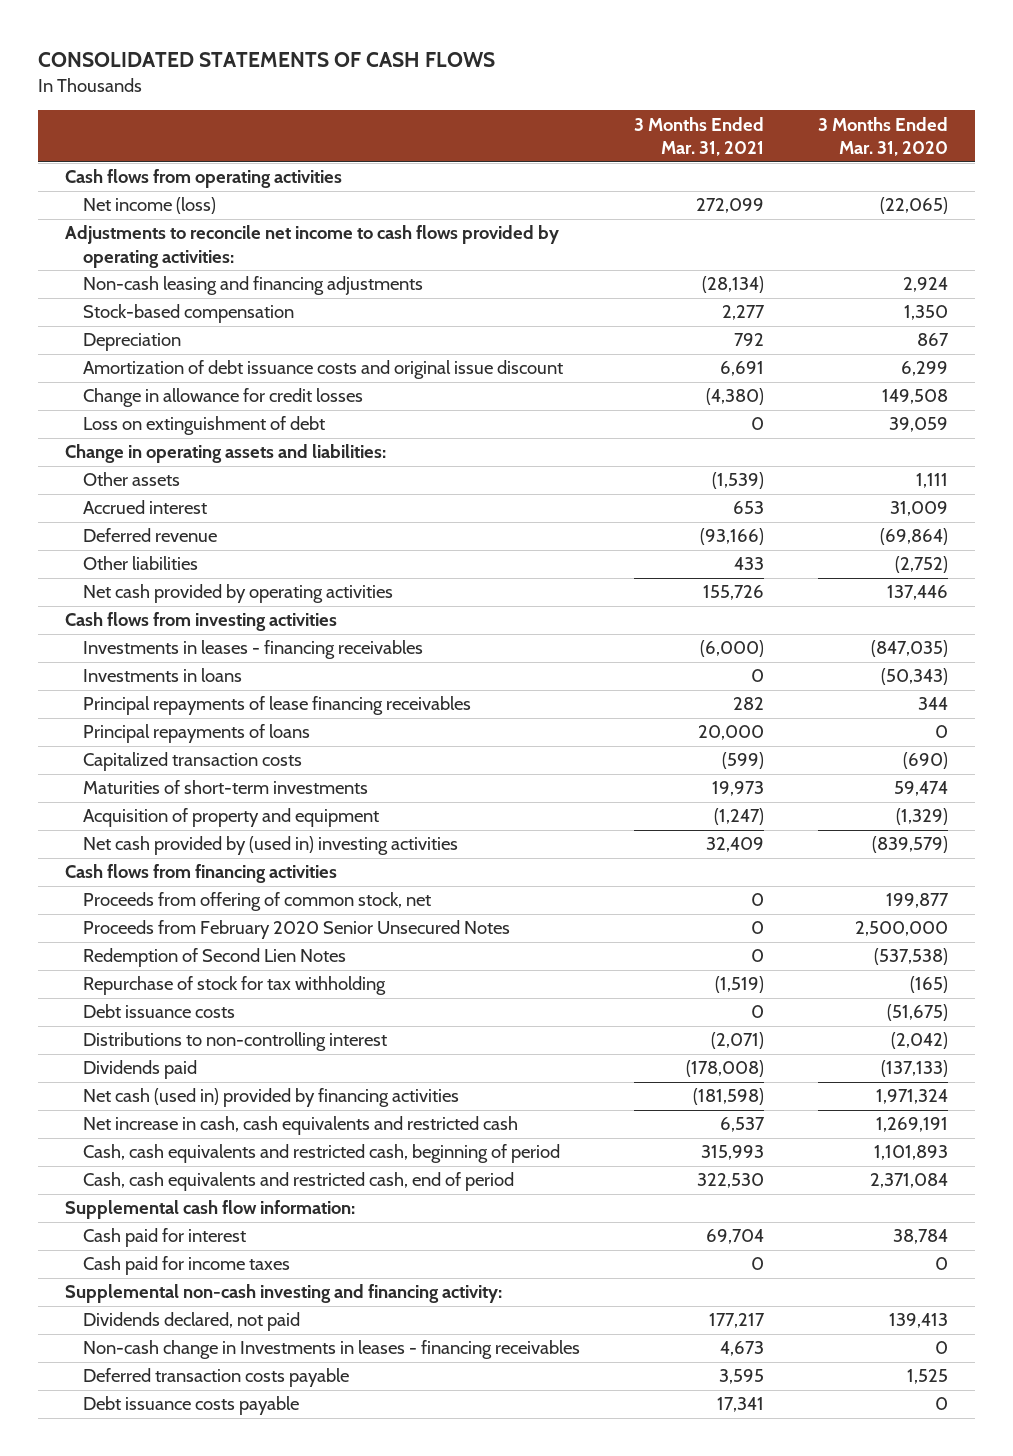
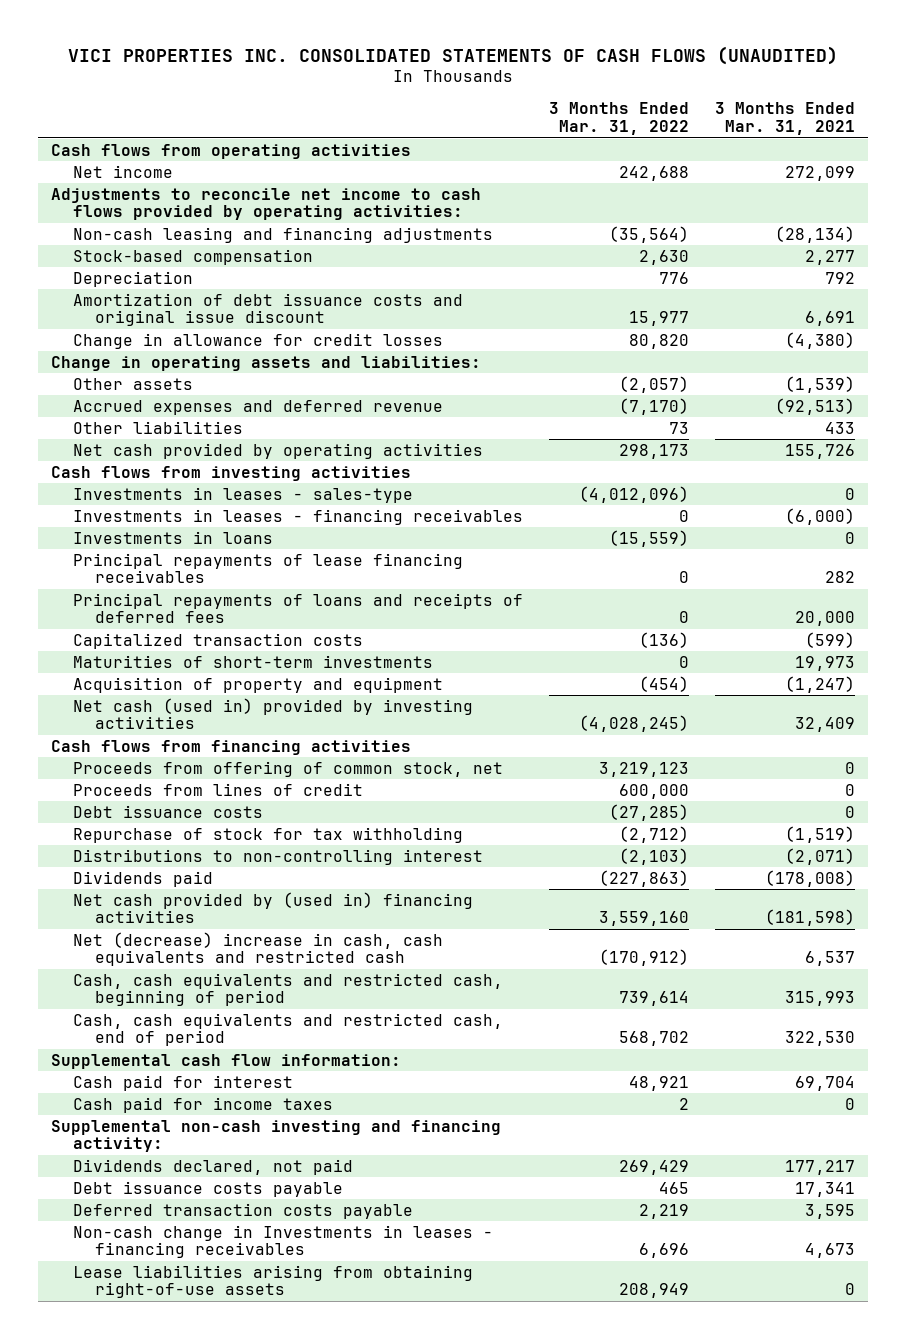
- CONSOLIDATED STATEMENTS OF CASH FLOWS
+ VICI PROPERTIES INC. CONSOLIDATED STATEMENTS OF CASH FLOWS (UNAUDITED)
- | 3 Months Ended Mar. 31, 2021 | 3 Months Ended Mar. 31, 2020
+ | 3 Months Ended Mar. 31, 2022 | 3 Months Ended Mar. 31, 2021
- Net income (loss) | 272,099 | (22,065)
+ Net income | 242,688 | 272,099
- Loss on extinguishment of debt | 0 | 39,059
- Accrued interest | 653 | 31,009
- Deferred revenue | (93,166) | (69,864)
+ Accrued expenses and deferred revenue | (7,170) | (92,513)
+ Investments in leases - sales-type | (4,012,096) | 0
- Principal repayments of loans | 20,000 | 0
+ Principal repayments of loans and receipts of deferred fees | 0 | 20,000
- Net cash provided by (used in) investing activities | 32,409 | (839,579)
+ Net cash (used in) provided by investing activities | (4,028,245) | 32,409
- Proceeds from February 2020 Senior Unsecured Notes | 0 | 2,500,000
- Redemption of Second Lien Notes | 0 | (537,538)
+ Proceeds from lines of credit | 600,000 | 0
moved down: Repurchase of stock for tax withholding | (2,712) | (1,519)
- Net cash (used in) provided by financing activities | (181,598) | 1,971,324
- Net increase in cash, cash equivalents and restricted cash | 6,537 | 1,269,191
+ Net cash provided by (used in) financing activities | 3,559,160 | (181,598)
+ Net (decrease) increase in cash, cash equivalents and restricted cash | (170,912) | 6,537
moved down: Deferred transaction costs payable | 2,219 | 3,595
moved down: Non-cash change in Investments in leases - financing receivables | 6,696 | 4,673
+ Lease liabilities arising from obtaining right-of-use assets | 208,949 | 0

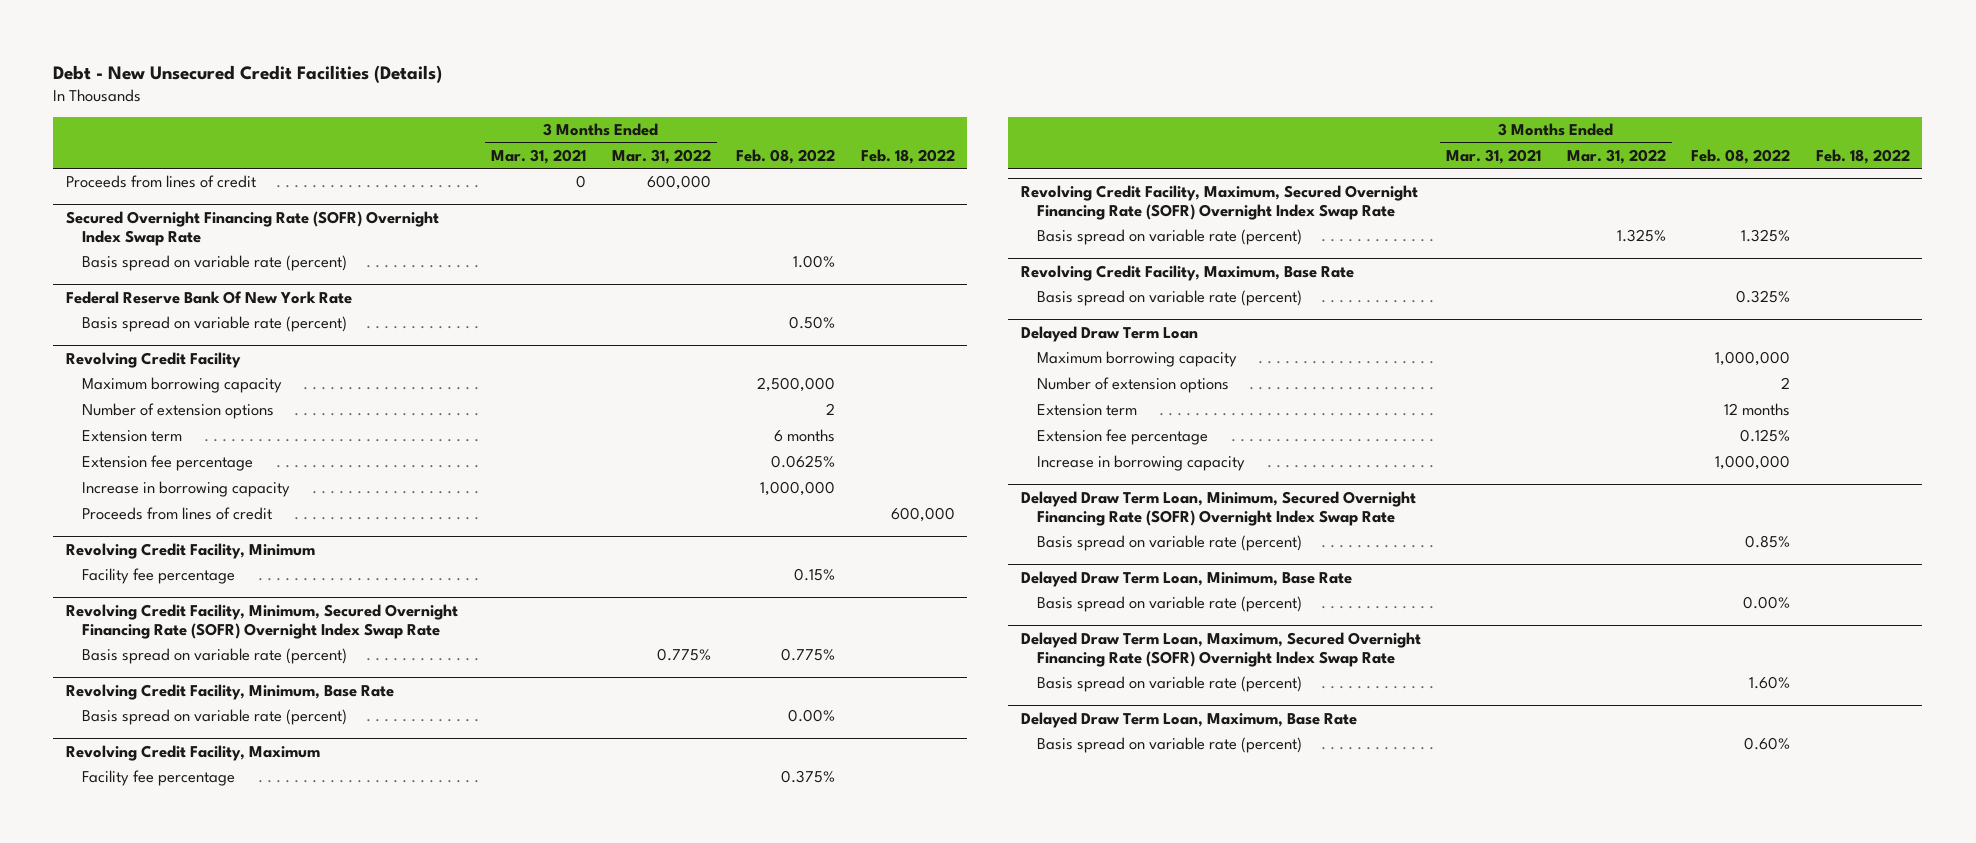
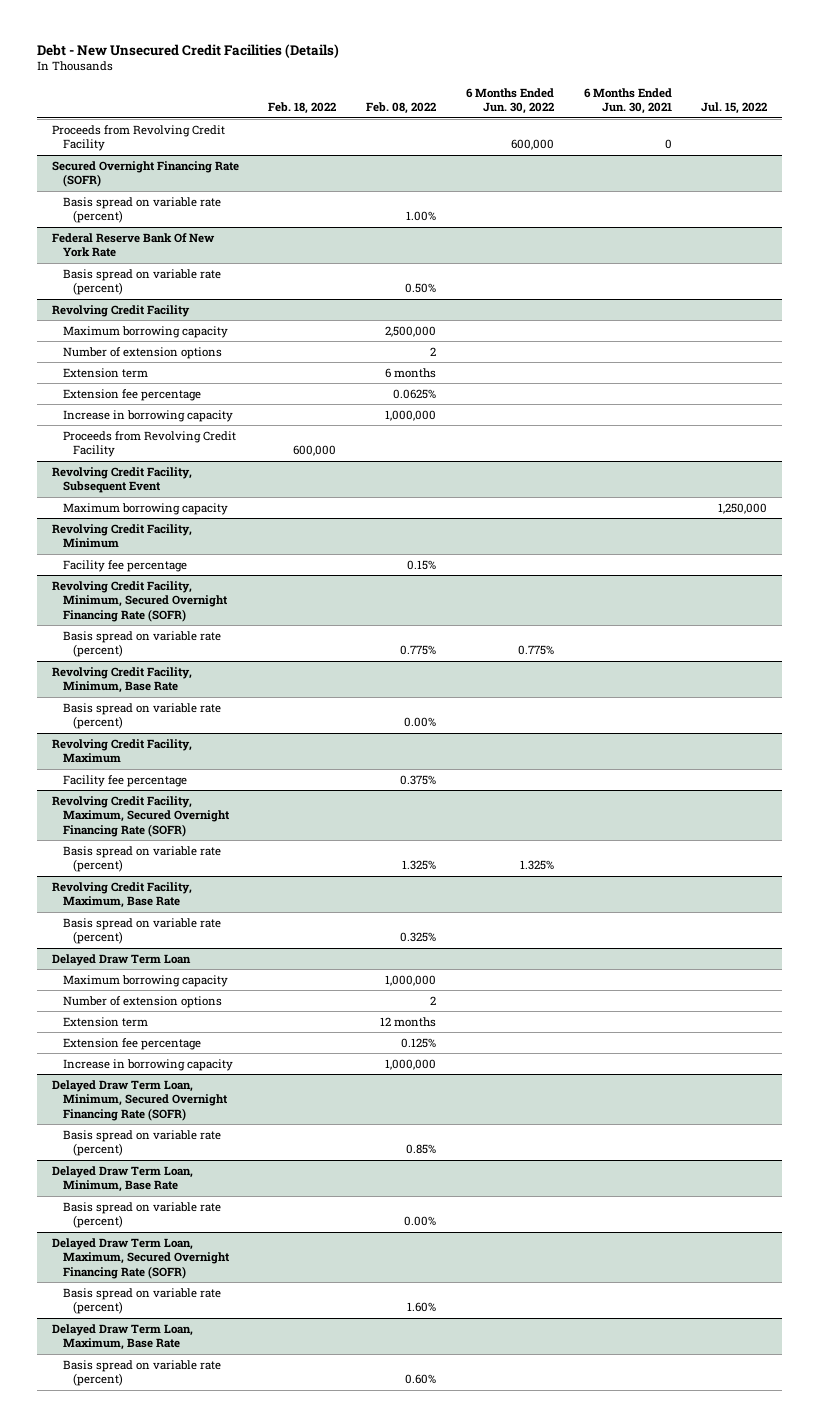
- | 3 Months Ended Mar. 31, 2021 | 3 Months Ended Mar. 31, 2022 | Feb. 08, 2022 | Feb. 18, 2022
+ | Feb. 18, 2022 | Feb. 08, 2022 | 6 Months Ended Jun. 30, 2022 | 6 Months Ended Jun. 30, 2021 | Jul. 15, 2022
- Proceeds from lines of credit | 0 | 600,000 | |
- Secured Overnight Financing Rate (SOFR) Overnight Index Swap Rate
+ Proceeds from Revolving Credit Facility | | | 600,000 | 0 |
+ Secured Overnight Financing Rate (SOFR)
@ Revolving Credit Facility
- Proceeds from lines of credit | | | | 600,000
+ Proceeds from Revolving Credit Facility | 600,000 | | | |
+ Revolving Credit Facility, Subsequent Event
+ Maximum borrowing capacity | | | | | 1,250,000
- Revolving Credit Facility, Minimum, Secured Overnight Financing Rate (SOFR) Overnight Index Swap Rate
+ Revolving Credit Facility, Minimum, Secured Overnight Financing Rate (SOFR)
- Revolving Credit Facility, Maximum, Secured Overnight Financing Rate (SOFR) Overnight Index Swap Rate
+ Revolving Credit Facility, Maximum, Secured Overnight Financing Rate (SOFR)
- Delayed Draw Term Loan, Minimum, Secured Overnight Financing Rate (SOFR) Overnight Index Swap Rate
+ Delayed Draw Term Loan, Minimum, Secured Overnight Financing Rate (SOFR)
- Delayed Draw Term Loan, Maximum, Secured Overnight Financing Rate (SOFR) Overnight Index Swap Rate
+ Delayed Draw Term Loan, Maximum, Secured Overnight Financing Rate (SOFR)

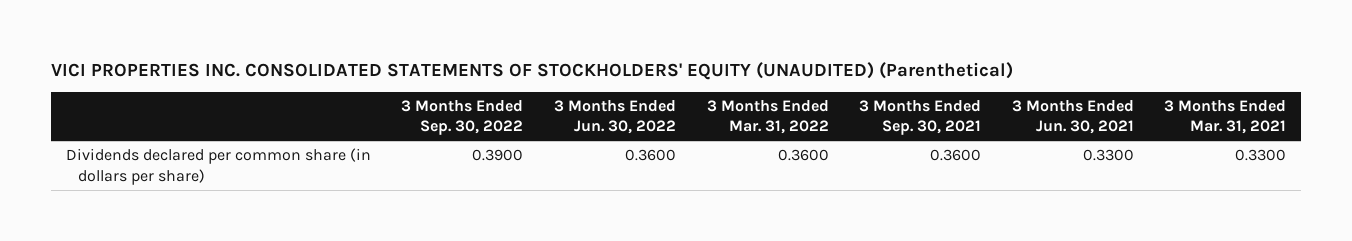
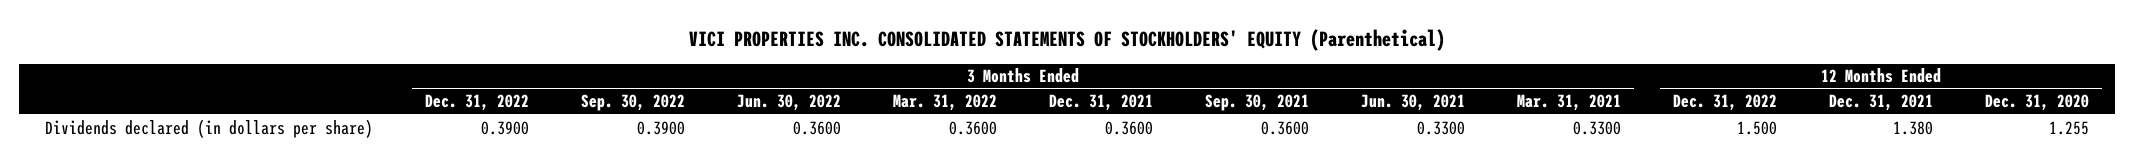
- VICI PROPERTIES INC. CONSOLIDATED STATEMENTS OF STOCKHOLDERS' EQUITY (UNAUDITED) (Parenthetical)
+ VICI PROPERTIES INC. CONSOLIDATED STATEMENTS OF STOCKHOLDERS' EQUITY (Parenthetical)
- | 3 Months Ended Sep. 30, 2022 | 3 Months Ended Jun. 30, 2022 | 3 Months Ended Mar. 31, 2022 | 3 Months Ended Sep. 30, 2021 | 3 Months Ended Jun. 30, 2021 | 3 Months Ended Mar. 31, 2021
+ | 3 Months Ended Dec. 31, 2022 | 3 Months Ended Sep. 30, 2022 | 3 Months Ended Jun. 30, 2022 | 3 Months Ended Mar. 31, 2022 | 3 Months Ended Dec. 31, 2021 | 3 Months Ended Sep. 30, 2021 | 3 Months Ended Jun. 30, 2021 | 3 Months Ended Mar. 31, 2021 | 12 Months Ended Dec. 31, 2022 | 12 Months Ended Dec. 31, 2021 | 12 Months Ended Dec. 31, 2020
- Dividends declared per common share (in dollars per share) | 0.3900 | 0.3600 | 0.3600 | 0.3600 | 0.3300 | 0.3300
+ Dividends declared (in dollars per share) | 0.3900 | 0.3900 | 0.3600 | 0.3600 | 0.3600 | 0.3600 | 0.3300 | 0.3300 | 1.500 | 1.380 | 1.255

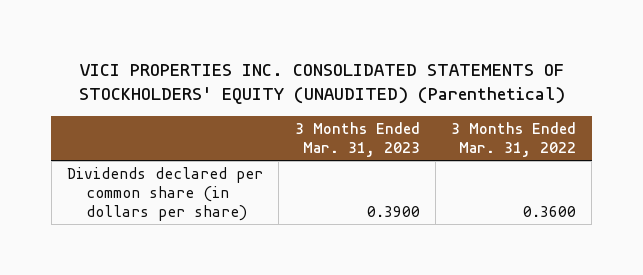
- VICI PROPERTIES INC. CONSOLIDATED STATEMENTS OF STOCKHOLDERS' EQUITY (Parenthetical)
+ VICI PROPERTIES INC. CONSOLIDATED STATEMENTS OF STOCKHOLDERS' EQUITY (UNAUDITED) (Parenthetical)
- | 3 Months Ended Dec. 31, 2022 | 3 Months Ended Sep. 30, 2022 | 3 Months Ended Jun. 30, 2022 | 3 Months Ended Mar. 31, 2022 | 3 Months Ended Dec. 31, 2021 | 3 Months Ended Sep. 30, 2021 | 3 Months Ended Jun. 30, 2021 | 3 Months Ended Mar. 31, 2021 | 12 Months Ended Dec. 31, 2022 | 12 Months Ended Dec. 31, 2021 | 12 Months Ended Dec. 31, 2020
+ | 3 Months Ended Mar. 31, 2023 | 3 Months Ended Mar. 31, 2022
- Dividends declared (in dollars per share) | 0.3900 | 0.3900 | 0.3600 | 0.3600 | 0.3600 | 0.3600 | 0.3300 | 0.3300 | 1.500 | 1.380 | 1.255
+ Dividends declared per common share (in dollars per share) | 0.3900 | 0.3600

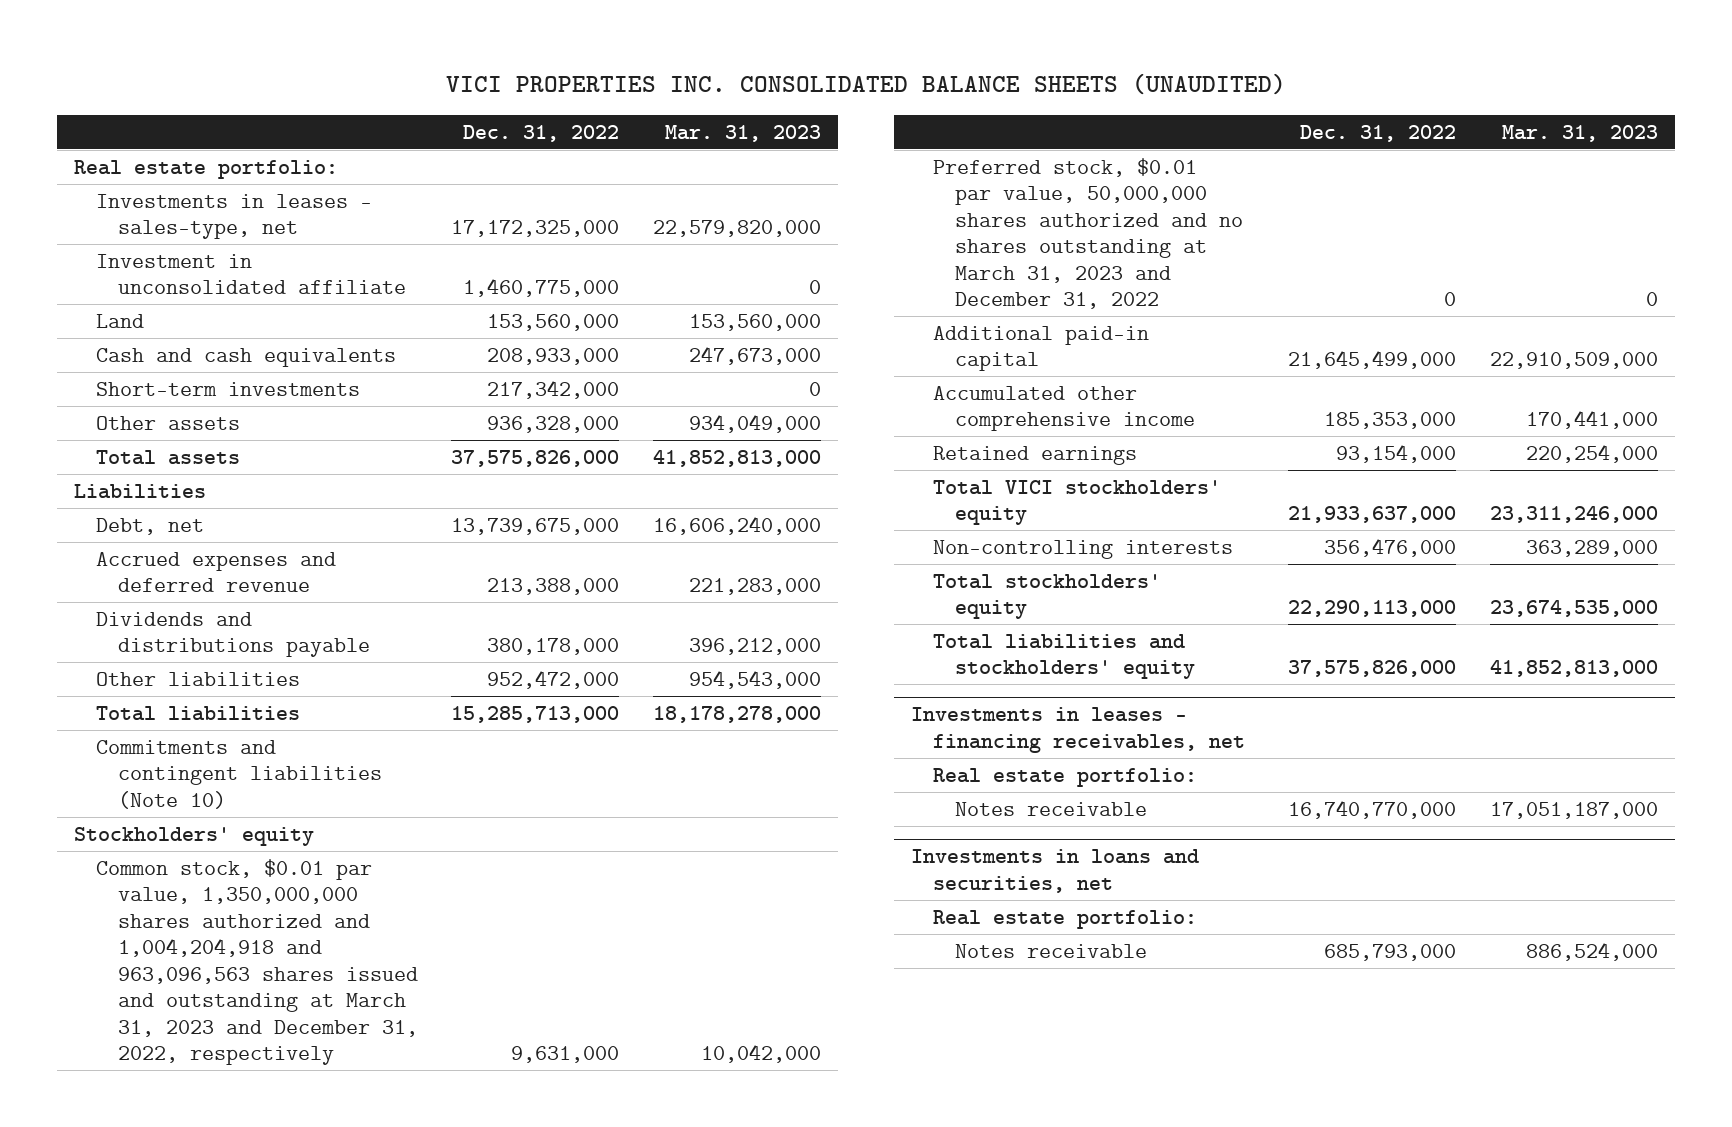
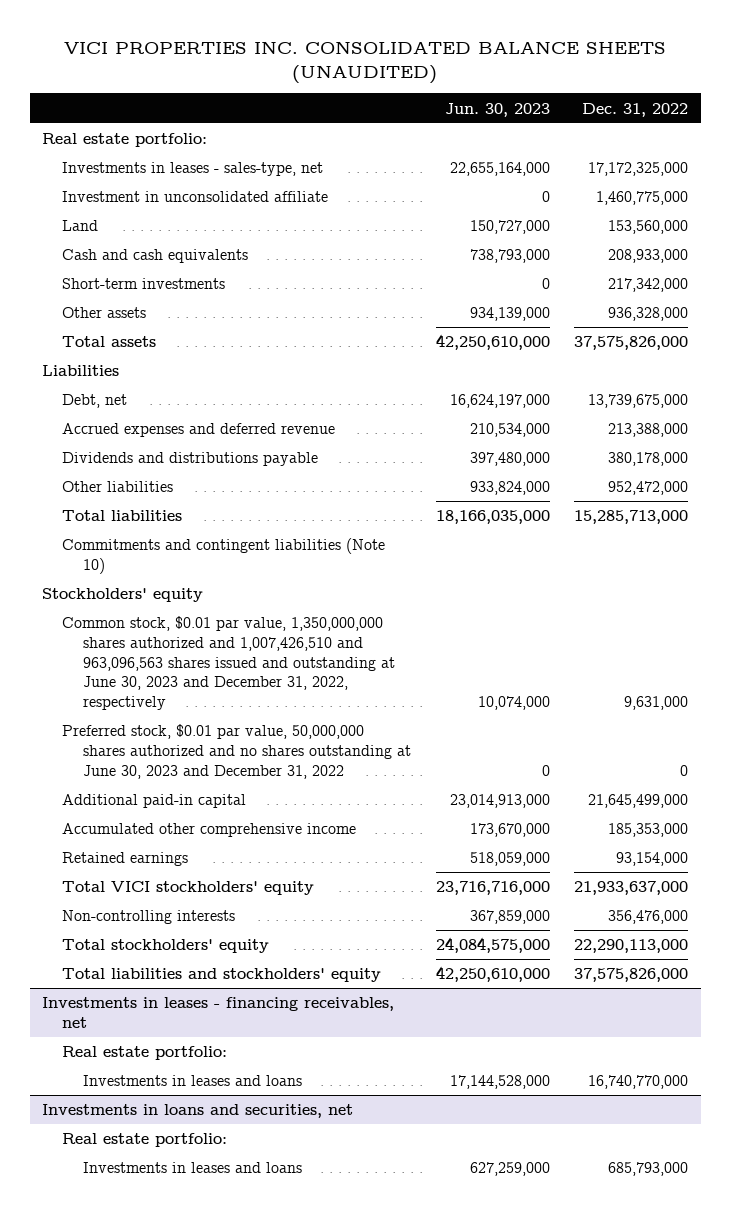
- | Dec. 31, 2022 | Mar. 31, 2023
+ | Jun. 30, 2023 | Dec. 31, 2022
- Common stock, $0.01 par value, 1,350,000,000 shares authorized and 1,004,204,918 and 963,096,563 shares issued and outstanding at March 31, 2023 and December 31, 2022, respectively | 9,631,000 | 10,042,000
- Preferred stock, $0.01 par value, 50,000,000 shares authorized and no shares outstanding at March 31, 2023 and December 31, 2022 | 0 | 0
+ Common stock, $0.01 par value, 1,350,000,000 shares authorized and 1,007,426,510 and 963,096,563 shares issued and outstanding at June 30, 2023 and December 31, 2022, respectively | 10,074,000 | 9,631,000
+ Preferred stock, $0.01 par value, 50,000,000 shares authorized and no shares outstanding at June 30, 2023 and December 31, 2022 | 0 | 0
@ Investments in leases - financing receivables, net
- Notes receivable | 16,740,770,000 | 17,051,187,000
+ Investments in leases and loans | 17,144,528,000 | 16,740,770,000
@ Investments in loans and securities, net
- Notes receivable | 685,793,000 | 886,524,000
+ Investments in leases and loans | 627,259,000 | 685,793,000

